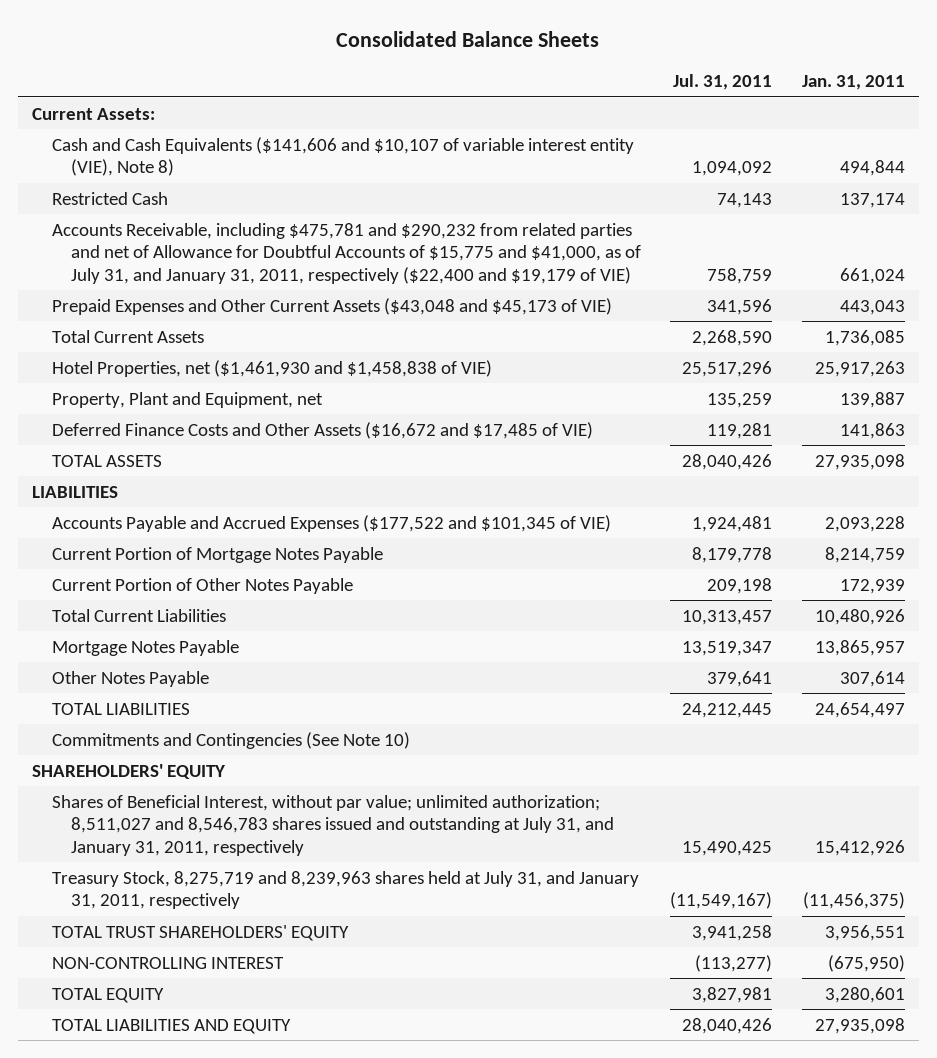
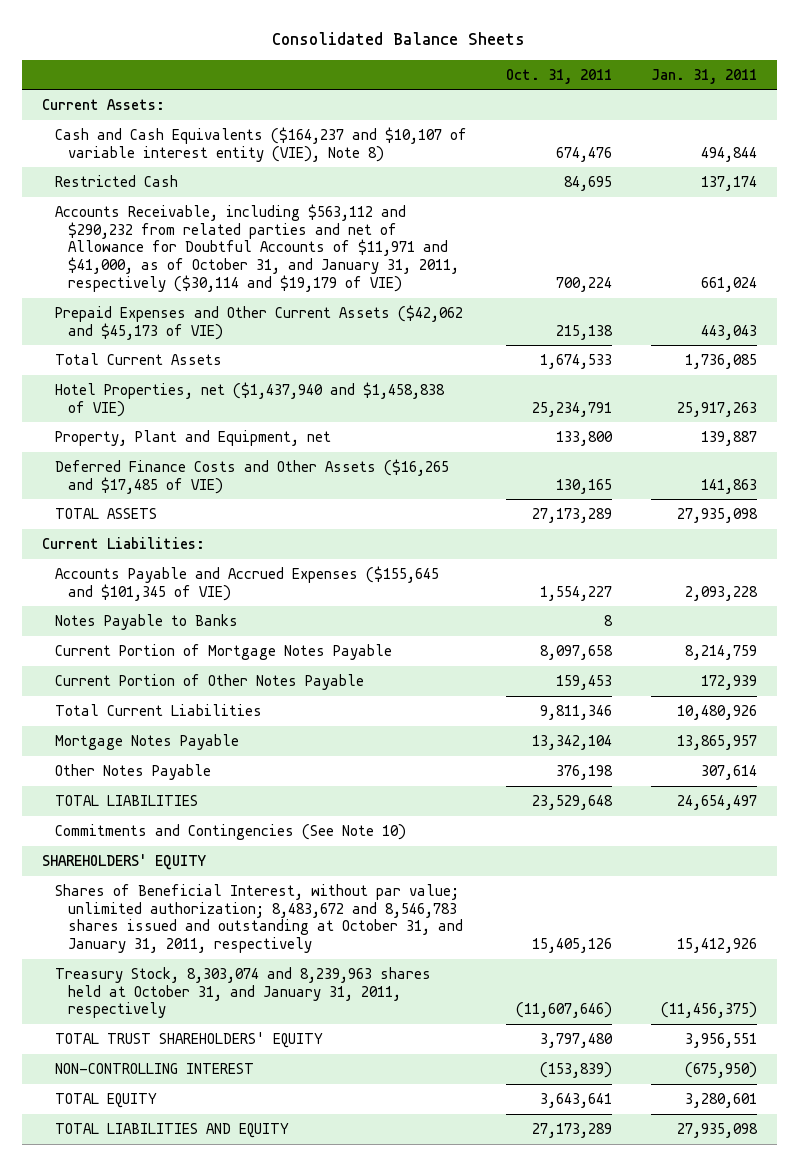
- | Jul. 31, 2011 | Jan. 31, 2011
+ | Oct. 31, 2011 | Jan. 31, 2011
- Cash and Cash Equivalents ($141,606 and $10,107 of variable interest entity (VIE), Note 8) | 1,094,092 | 494,844
+ Cash and Cash Equivalents ($164,237 and $10,107 of variable interest entity (VIE), Note 8) | 674,476 | 494,844
- Accounts Receivable, including $475,781 and $290,232 from related parties and net of Allowance for Doubtful Accounts of $15,775 and $41,000, as of July 31, and January 31, 2011, respectively ($22,400 and $19,179 of VIE) | 758,759 | 661,024
- Prepaid Expenses and Other Current Assets ($43,048 and $45,173 of VIE) | 341,596 | 443,043
+ Accounts Receivable, including $563,112 and $290,232 from related parties and net of Allowance for Doubtful Accounts of $11,971 and $41,000, as of October 31, and January 31, 2011, respectively ($30,114 and $19,179 of VIE) | 700,224 | 661,024
+ Prepaid Expenses and Other Current Assets ($42,062 and $45,173 of VIE) | 215,138 | 443,043
- Hotel Properties, net ($1,461,930 and $1,458,838 of VIE) | 25,517,296 | 25,917,263
+ Hotel Properties, net ($1,437,940 and $1,458,838 of VIE) | 25,234,791 | 25,917,263
- Deferred Finance Costs and Other Assets ($16,672 and $17,485 of VIE) | 119,281 | 141,863
+ Deferred Finance Costs and Other Assets ($16,265 and $17,485 of VIE) | 130,165 | 141,863
- LIABILITIES
- Accounts Payable and Accrued Expenses ($177,522 and $101,345 of VIE) | 1,924,481 | 2,093,228
+ Current Liabilities:
+ Accounts Payable and Accrued Expenses ($155,645 and $101,345 of VIE) | 1,554,227 | 2,093,228
+ Notes Payable to Banks | 8 |
- Shares of Beneficial Interest, without par value; unlimited authorization; 8,511,027 and 8,546,783 shares issued and outstanding at July 31, and January 31, 2011, respectively | 15,490,425 | 15,412,926
- Treasury Stock, 8,275,719 and 8,239,963 shares held at July 31, and January 31, 2011, respectively | (11,549,167) | (11,456,375)
+ Shares of Beneficial Interest, without par value; unlimited authorization; 8,483,672 and 8,546,783 shares issued and outstanding at October 31, and January 31, 2011, respectively | 15,405,126 | 15,412,926
+ Treasury Stock, 8,303,074 and 8,239,963 shares held at October 31, and January 31, 2011, respectively | (11,607,646) | (11,456,375)

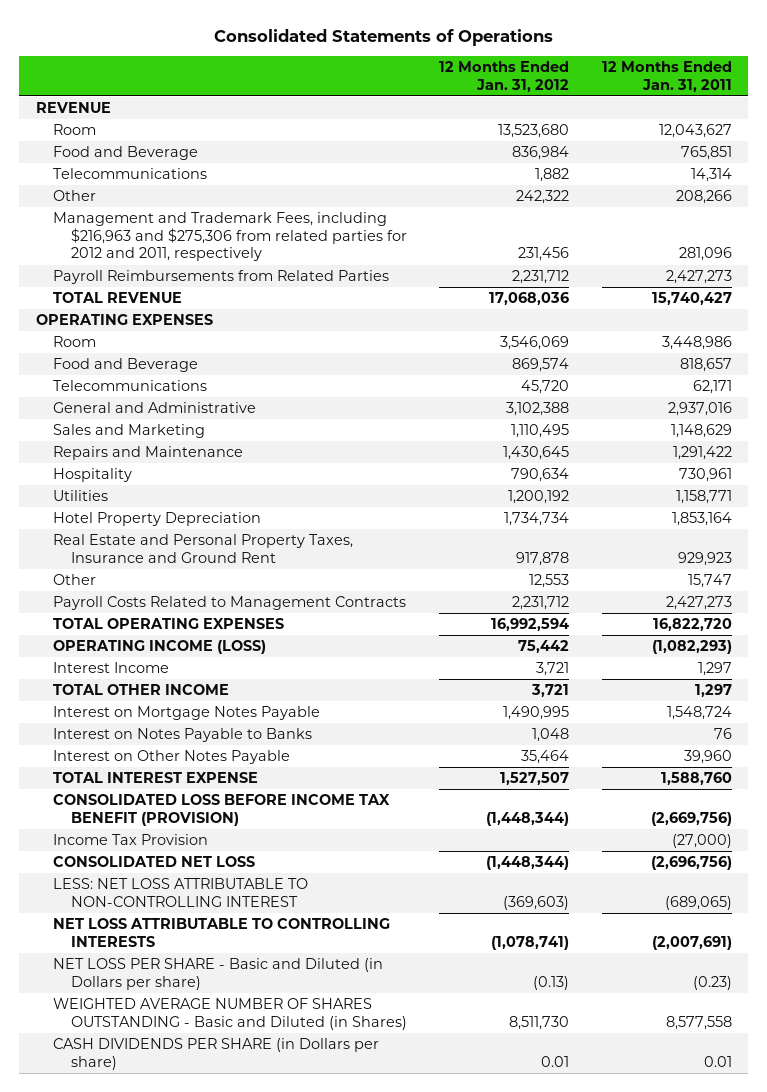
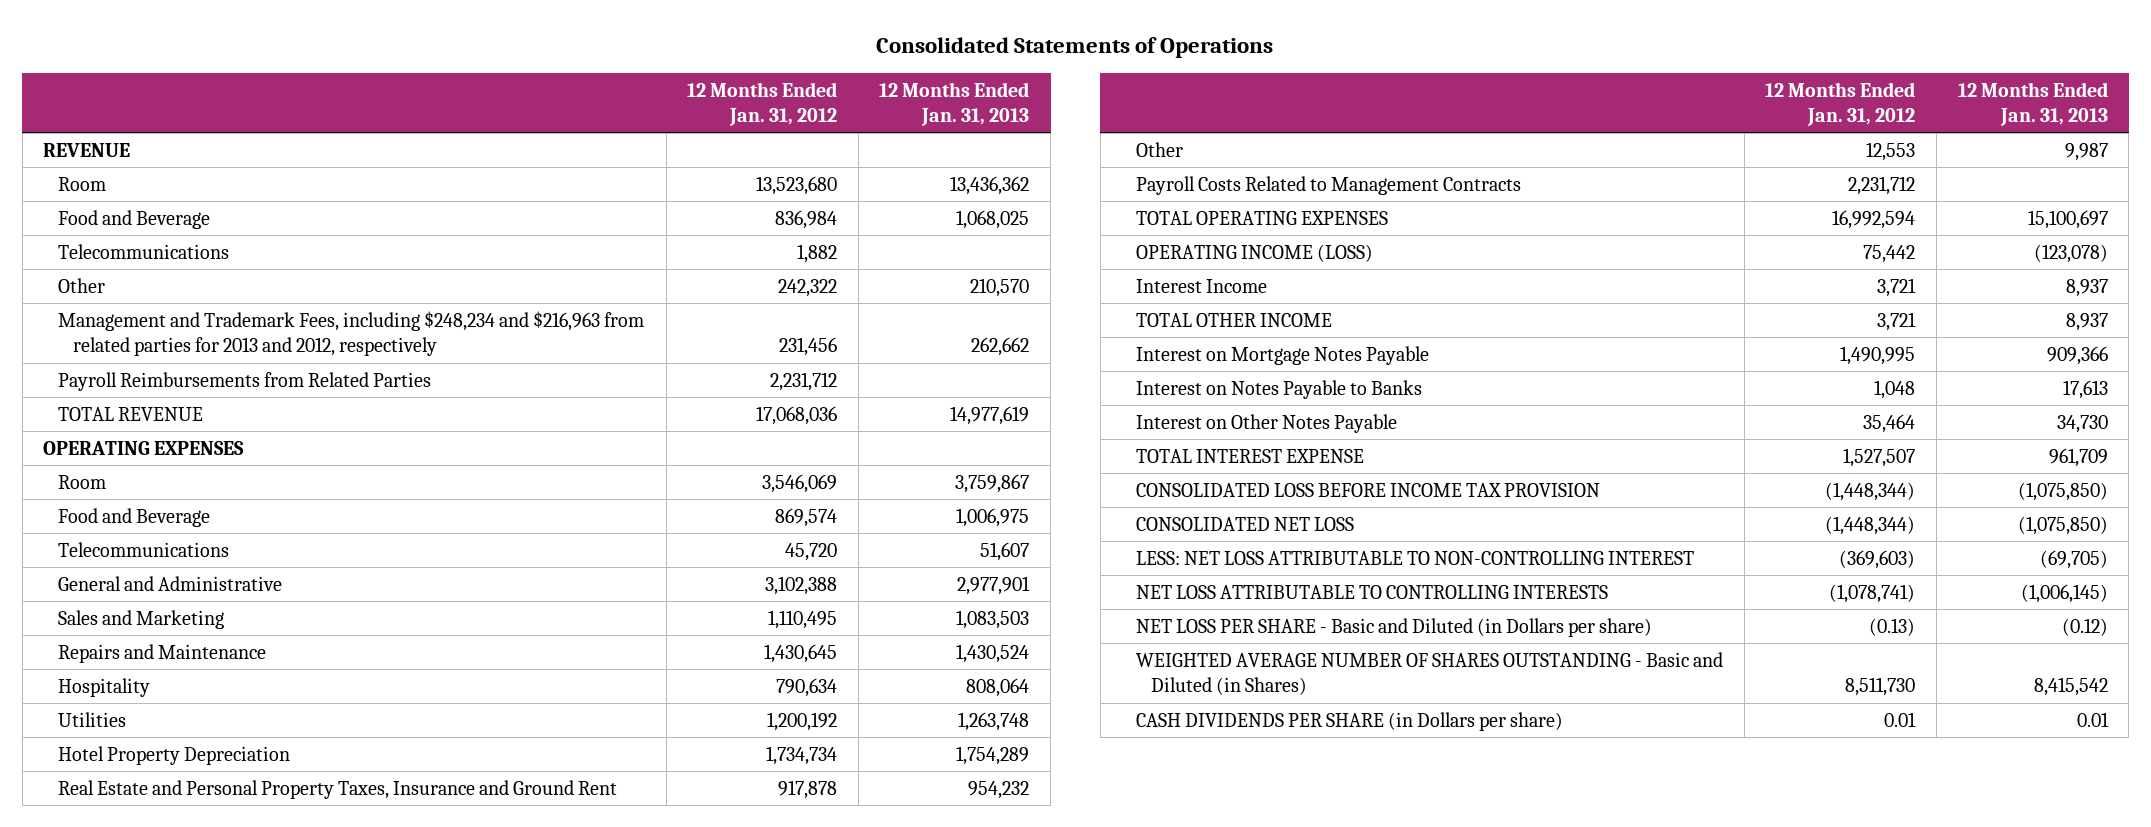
- | 12 Months Ended Jan. 31, 2012 | 12 Months Ended Jan. 31, 2011
+ | 12 Months Ended Jan. 31, 2012 | 12 Months Ended Jan. 31, 2013
- Management and Trademark Fees, including $216,963 and $275,306 from related parties for 2012 and 2011, respectively | 231,456 | 281,096
+ Management and Trademark Fees, including $248,234 and $216,963 from related parties for 2013 and 2012, respectively | 231,456 | 262,662
- CONSOLIDATED LOSS BEFORE INCOME TAX BENEFIT (PROVISION) | (1,448,344) | (2,669,756)
- Income Tax Provision | | (27,000)
+ CONSOLIDATED LOSS BEFORE INCOME TAX PROVISION | (1,448,344) | (1,075,850)

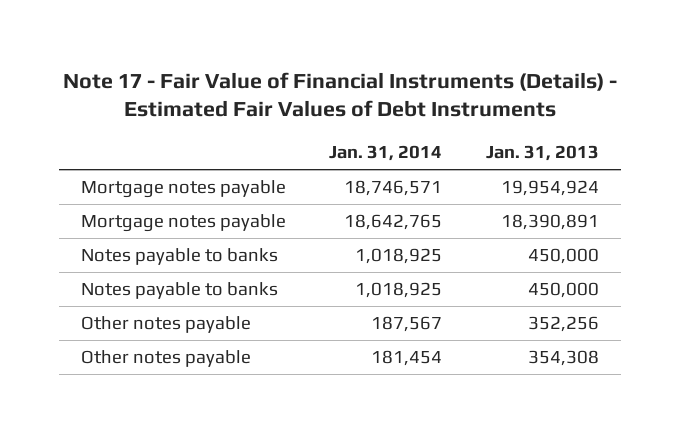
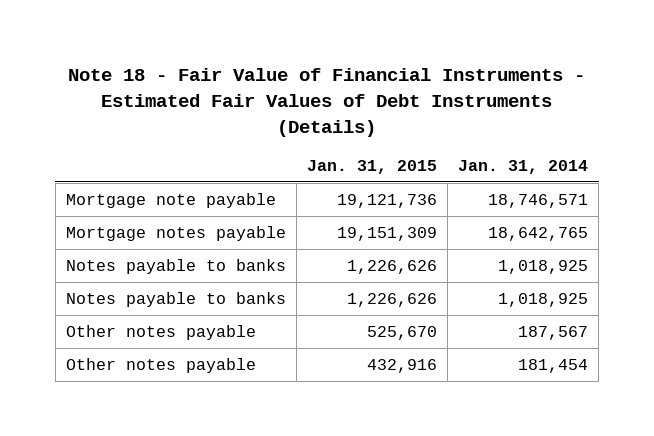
- Note 17 - Fair Value of Financial Instruments (Details) - Estimated Fair Values of Debt Instruments
+ Note 18 - Fair Value of Financial Instruments - Estimated Fair Values of Debt Instruments (Details)
- | Jan. 31, 2014 | Jan. 31, 2013
+ | Jan. 31, 2015 | Jan. 31, 2014
- Mortgage notes payable | 18,746,571 | 19,954,924
+ Mortgage note payable | 19,121,736 | 18,746,571

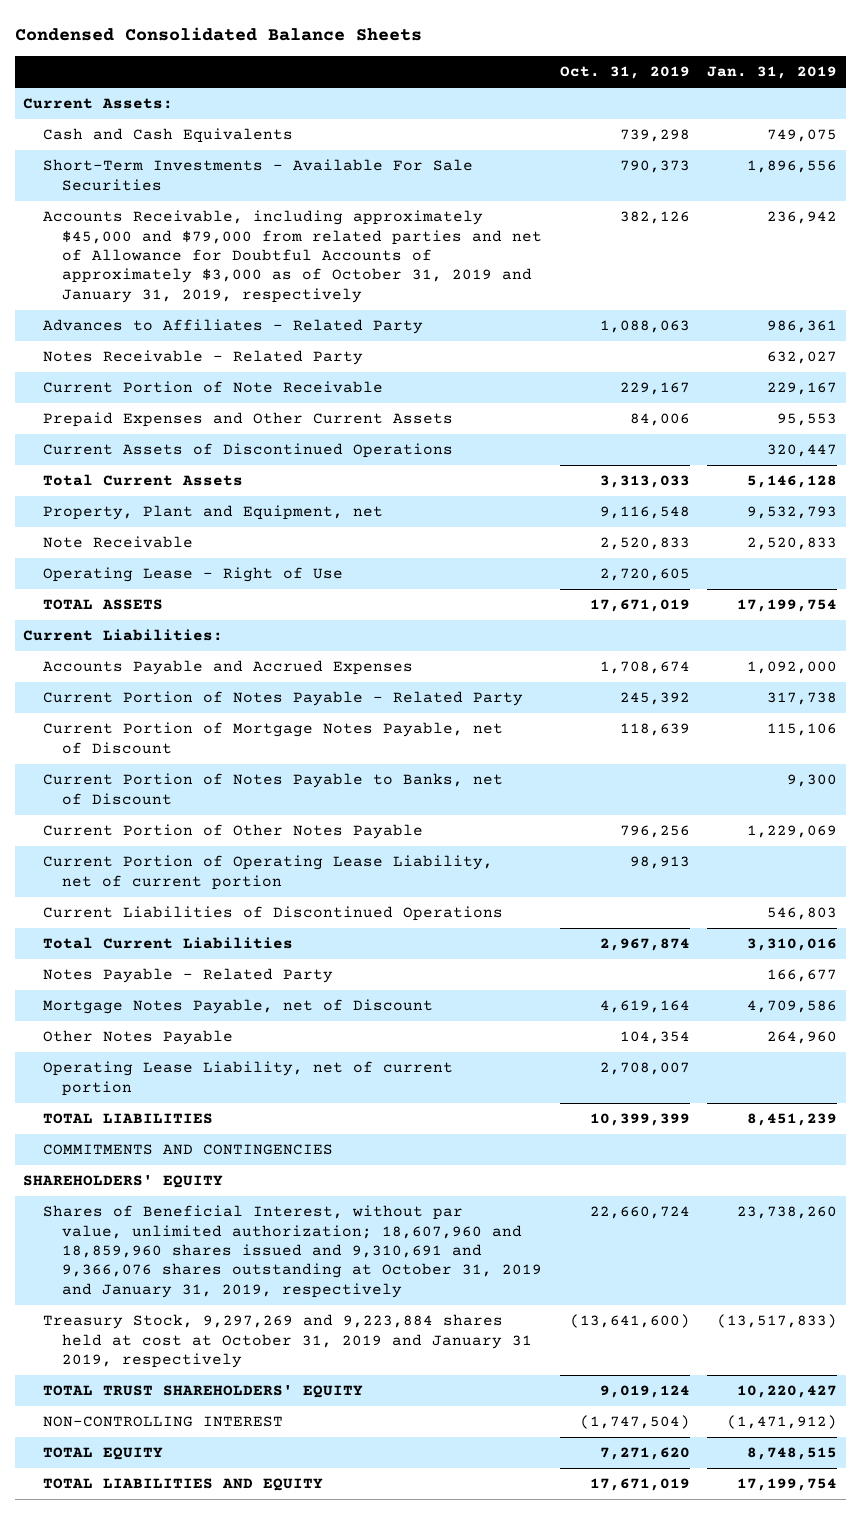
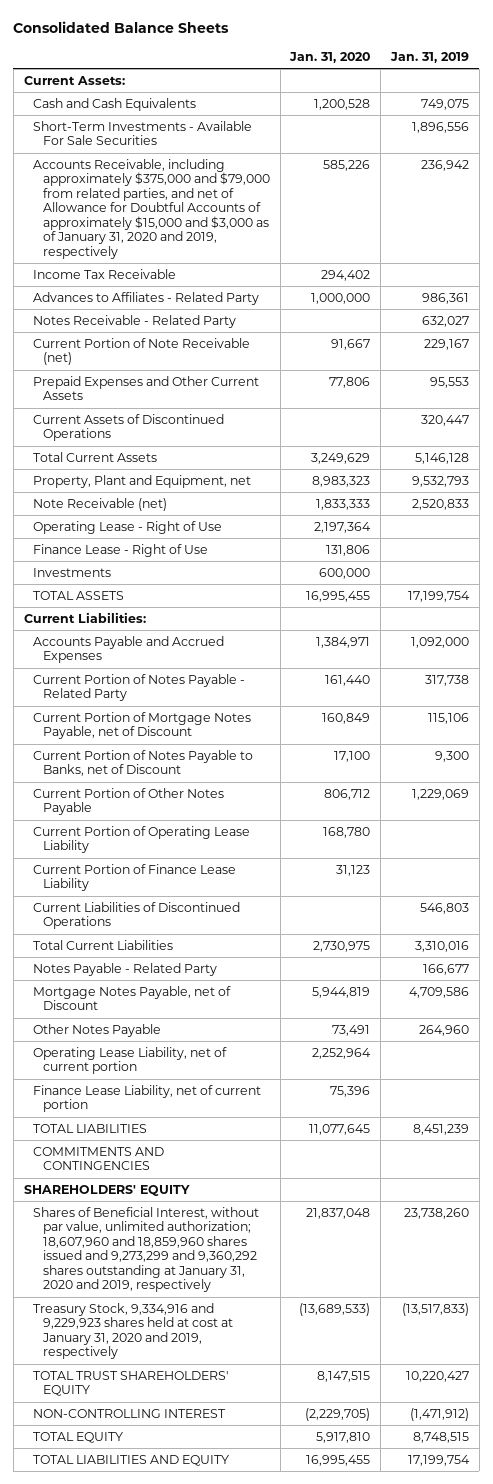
- Condensed Consolidated Balance Sheets
+ Consolidated Balance Sheets
- | Oct. 31, 2019 | Jan. 31, 2019
+ | Jan. 31, 2020 | Jan. 31, 2019
- Accounts Receivable, including approximately $45,000 and $79,000 from related parties and net of Allowance for Doubtful Accounts of approximately $3,000 as of October 31, 2019 and January 31, 2019, respectively | 382,126 | 236,942
+ Accounts Receivable, including approximately $375,000 and $79,000 from related parties, and net of Allowance for Doubtful Accounts of approximately $15,000 and $3,000 as of January 31, 2020 and 2019, respectively | 585,226 | 236,942
+ Income Tax Receivable | 294,402 |
- Current Portion of Note Receivable | 229,167 | 229,167
+ Current Portion of Note Receivable (net) | 91,667 | 229,167
- Note Receivable | 2,520,833 | 2,520,833
+ Note Receivable (net) | 1,833,333 | 2,520,833
+ Finance Lease - Right of Use | 131,806 |
+ Investments | 600,000 |
- Current Portion of Operating Lease Liability, net of current portion | 98,913 |
+ Current Portion of Operating Lease Liability | 168,780 |
+ Current Portion of Finance Lease Liability | 31,123 |
+ Finance Lease Liability, net of current portion | 75,396 |
- Shares of Beneficial Interest, without par value, unlimited authorization; 18,607,960 and 18,859,960 shares issued and 9,310,691 and 9,366,076 shares outstanding at October 31, 2019 and January 31, 2019, respectively | 22,660,724 | 23,738,260
- Treasury Stock, 9,297,269 and 9,223,884 shares held at cost at October 31, 2019 and January 31 2019, respectively | (13,641,600) | (13,517,833)
+ Shares of Beneficial Interest, without par value, unlimited authorization; 18,607,960 and 18,859,960 shares issued and 9,273,299 and 9,360,292 shares outstanding at January 31, 2020 and 2019, respectively | 21,837,048 | 23,738,260
+ Treasury Stock, 9,334,916 and 9,229,923 shares held at cost at January 31, 2020 and 2019, respectively | (13,689,533) | (13,517,833)

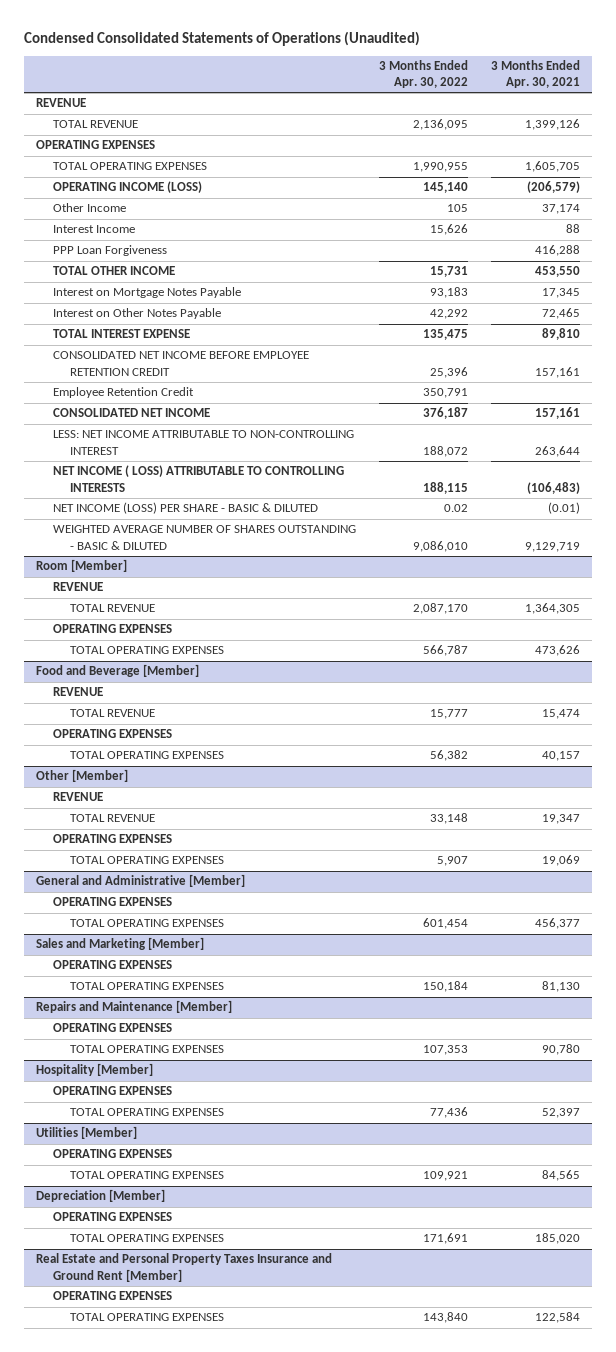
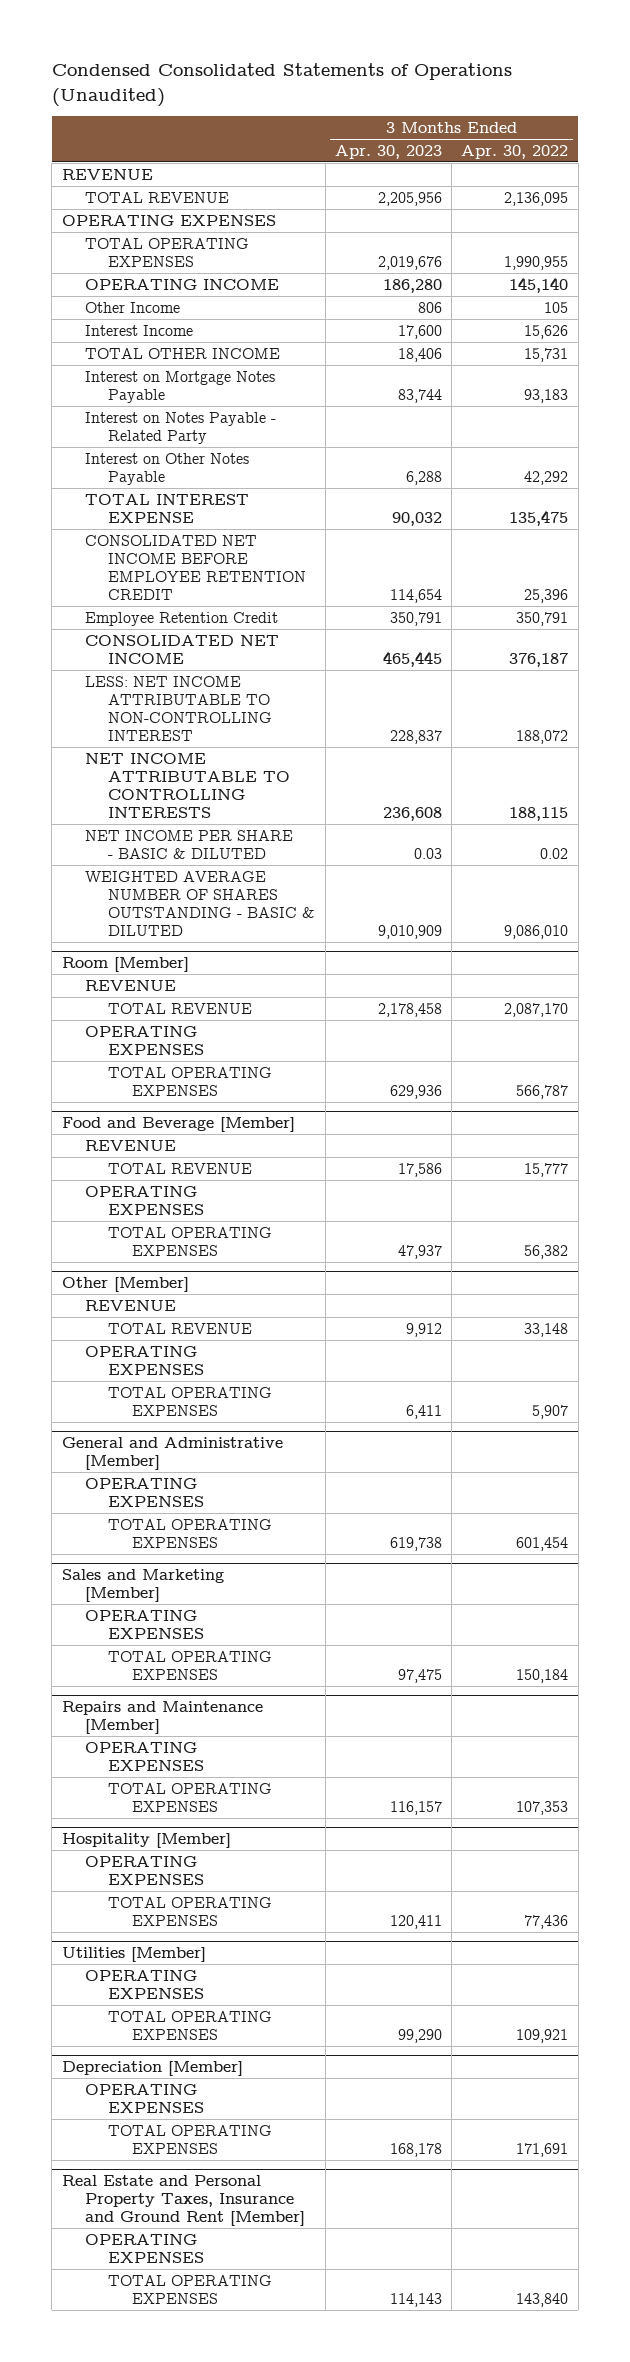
- | 3 Months Ended Apr. 30, 2022 | 3 Months Ended Apr. 30, 2021
+ | 3 Months Ended Apr. 30, 2023 | 3 Months Ended Apr. 30, 2022
- OPERATING INCOME (LOSS) | 145,140 | (206,579)
+ OPERATING INCOME | 186,280 | 145,140
- PPP Loan Forgiveness | | 416,288
+ Interest on Notes Payable - Related Party
- NET INCOME ( LOSS) ATTRIBUTABLE TO CONTROLLING INTERESTS | 188,115 | (106,483)
- NET INCOME (LOSS) PER SHARE - BASIC & DILUTED | 0.02 | (0.01)
+ NET INCOME ATTRIBUTABLE TO CONTROLLING INTERESTS | 236,608 | 188,115
+ NET INCOME PER SHARE - BASIC & DILUTED | 0.03 | 0.02
- Real Estate and Personal Property Taxes Insurance and Ground Rent [Member]
+ Real Estate and Personal Property Taxes, Insurance and Ground Rent [Member]

